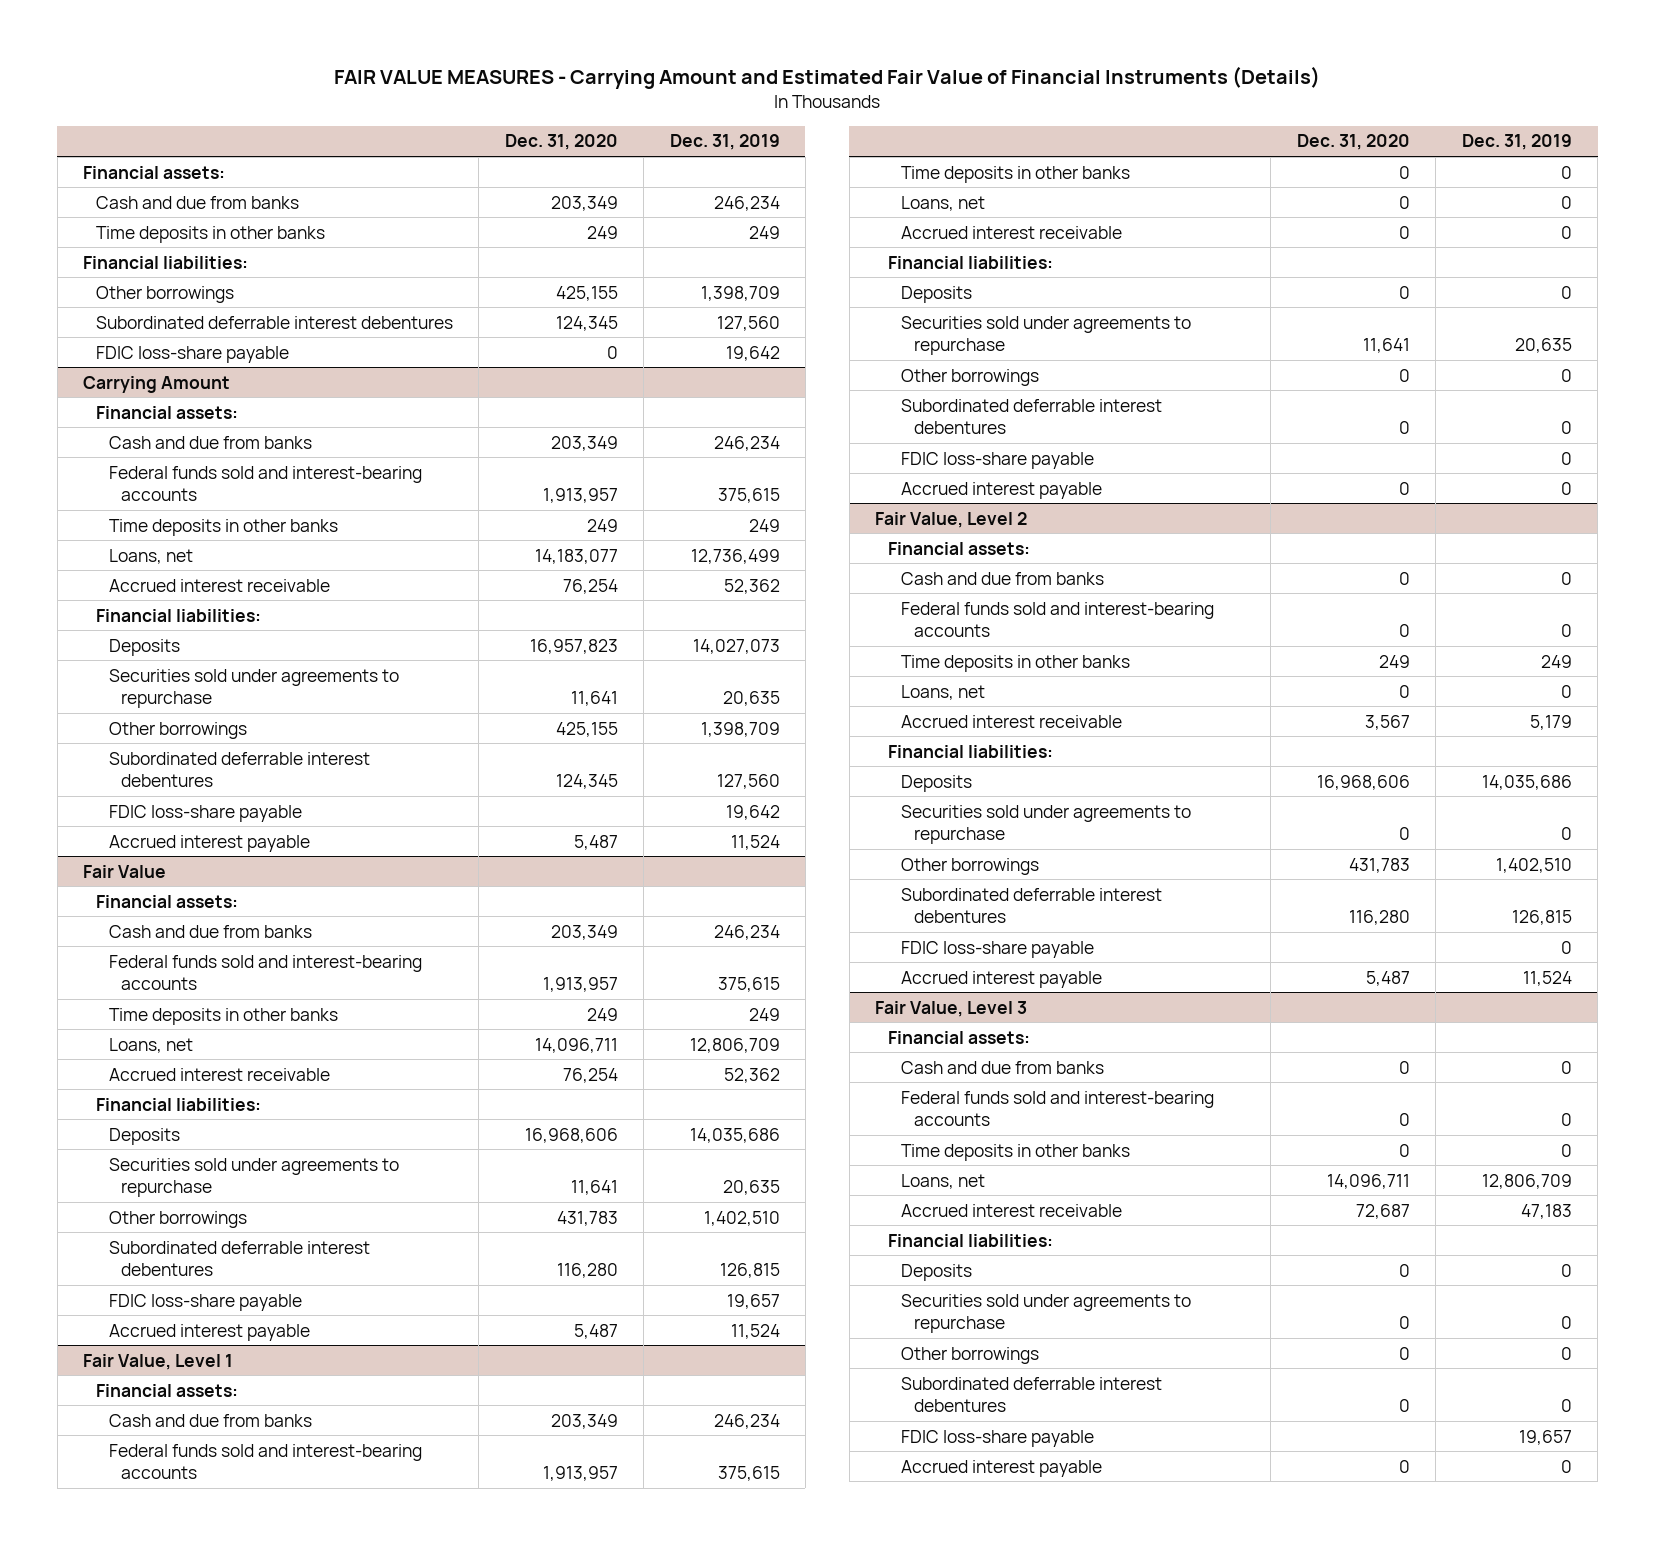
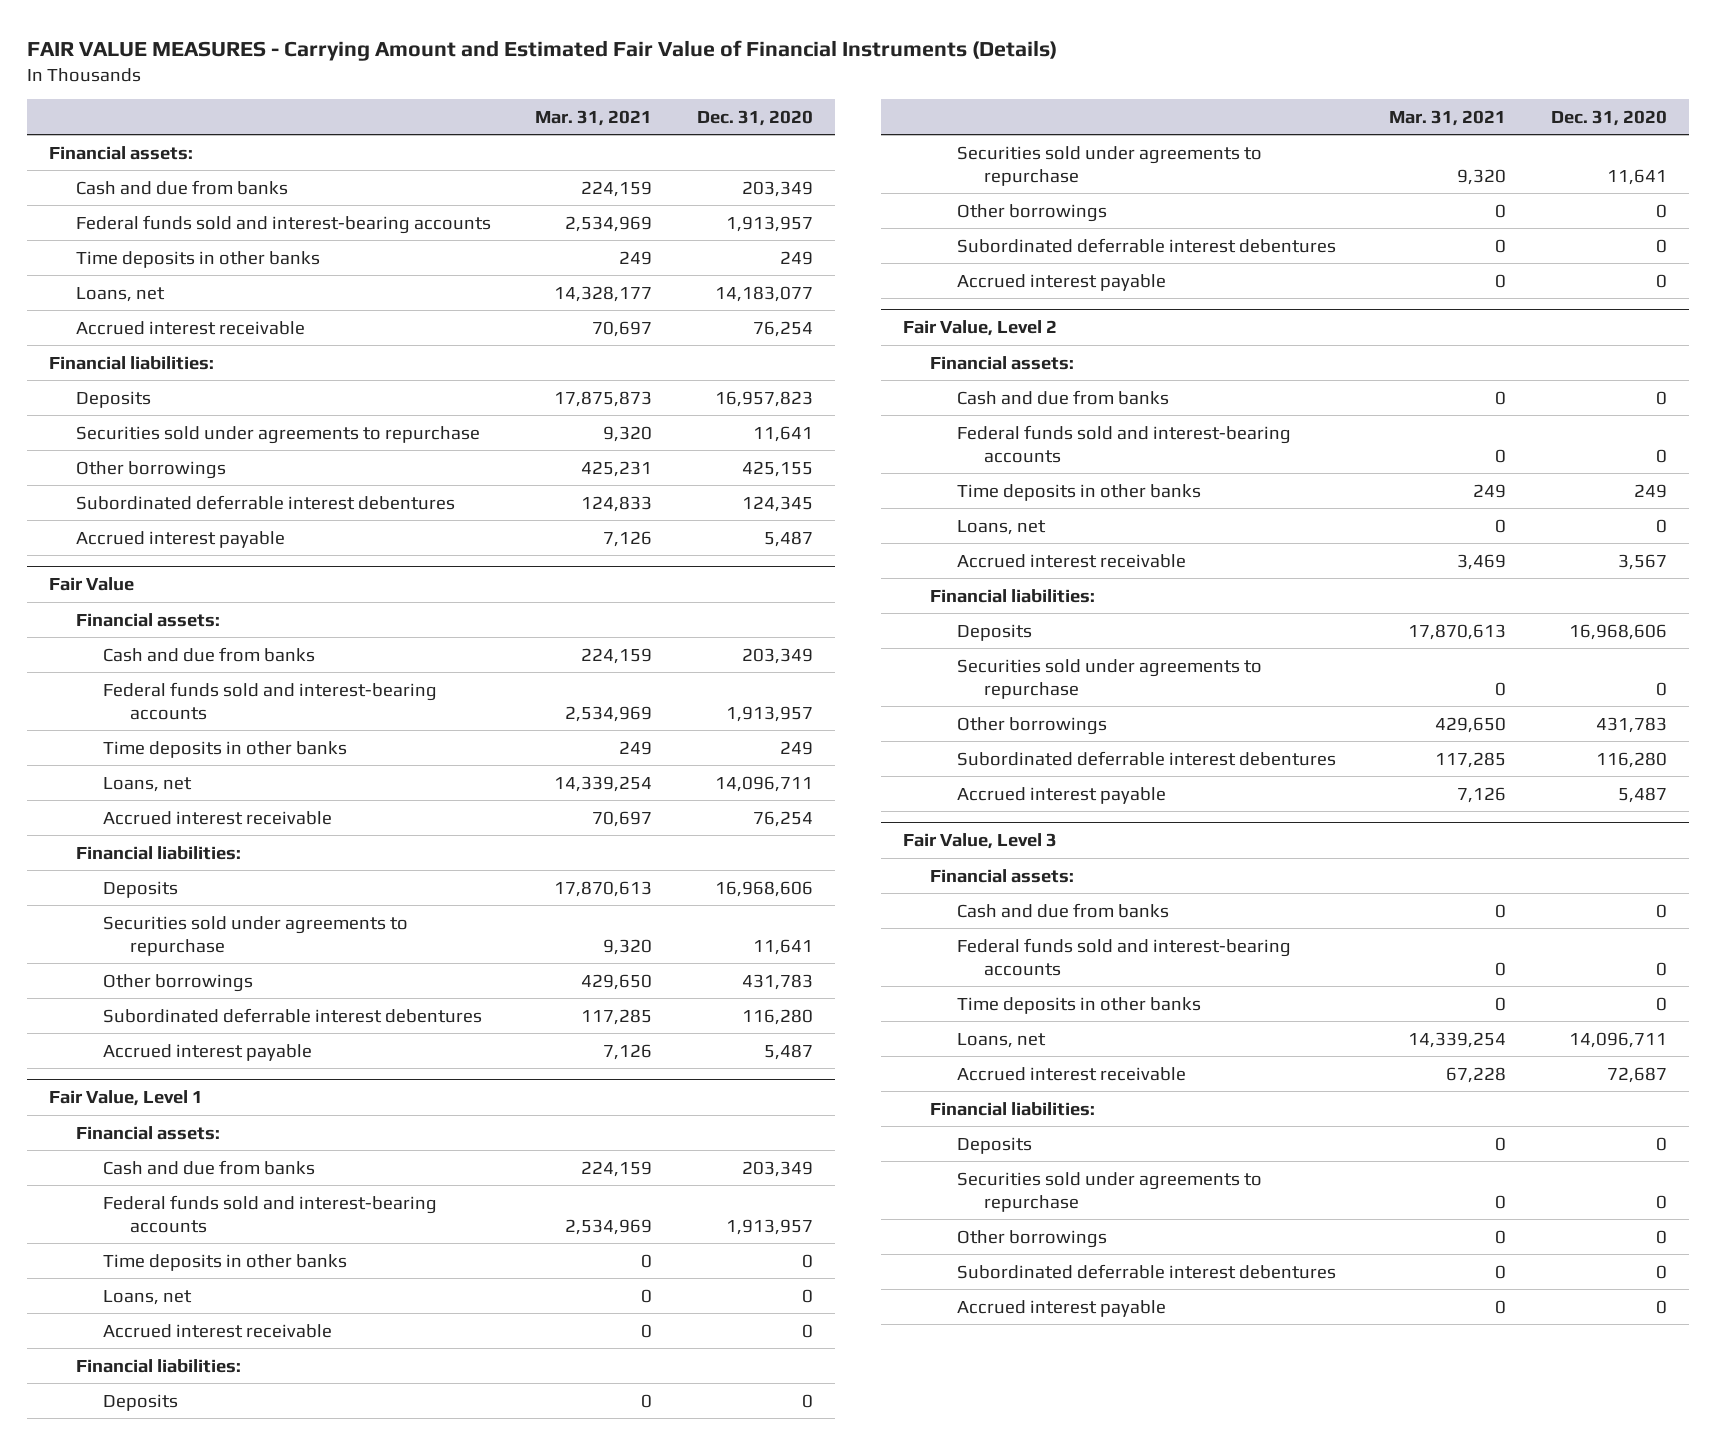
- | Dec. 31, 2020 | Dec. 31, 2019
+ | Mar. 31, 2021 | Dec. 31, 2020
- Time deposits in other banks | 249 | 249
- Financial liabilities:
- Other borrowings | 425,155 | 1,398,709
- Subordinated deferrable interest debentures | 124,345 | 127,560
- FDIC loss-share payable | 0 | 19,642
- Carrying Amount
- Financial assets:
- Cash and due from banks | 203,349 | 246,234
- FDIC loss-share payable | | 19,642
@ Fair Value
- FDIC loss-share payable | | 19,657
@ Fair Value, Level 1
- FDIC loss-share payable | | 0
@ Fair Value, Level 2
- FDIC loss-share payable | | 0
@ Fair Value, Level 3
- FDIC loss-share payable | | 19,657

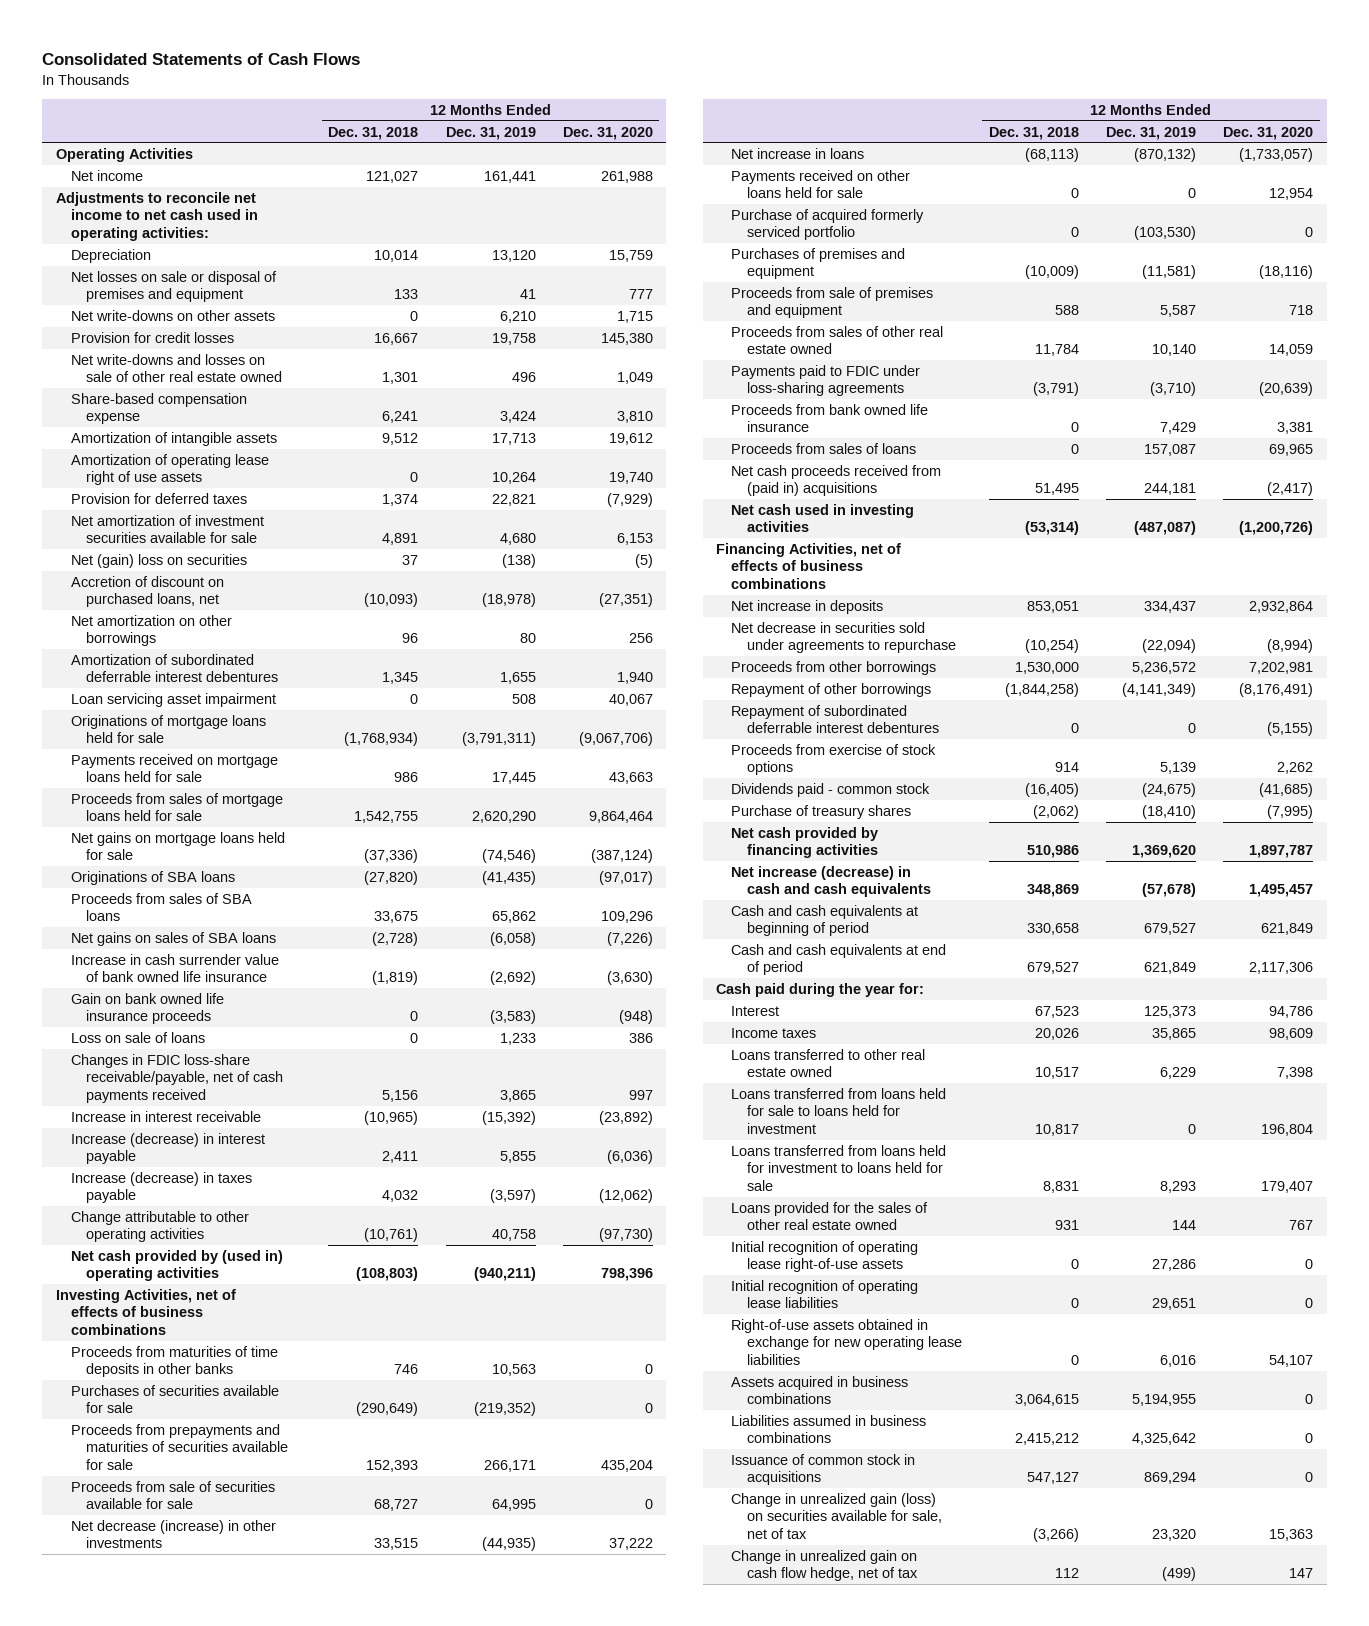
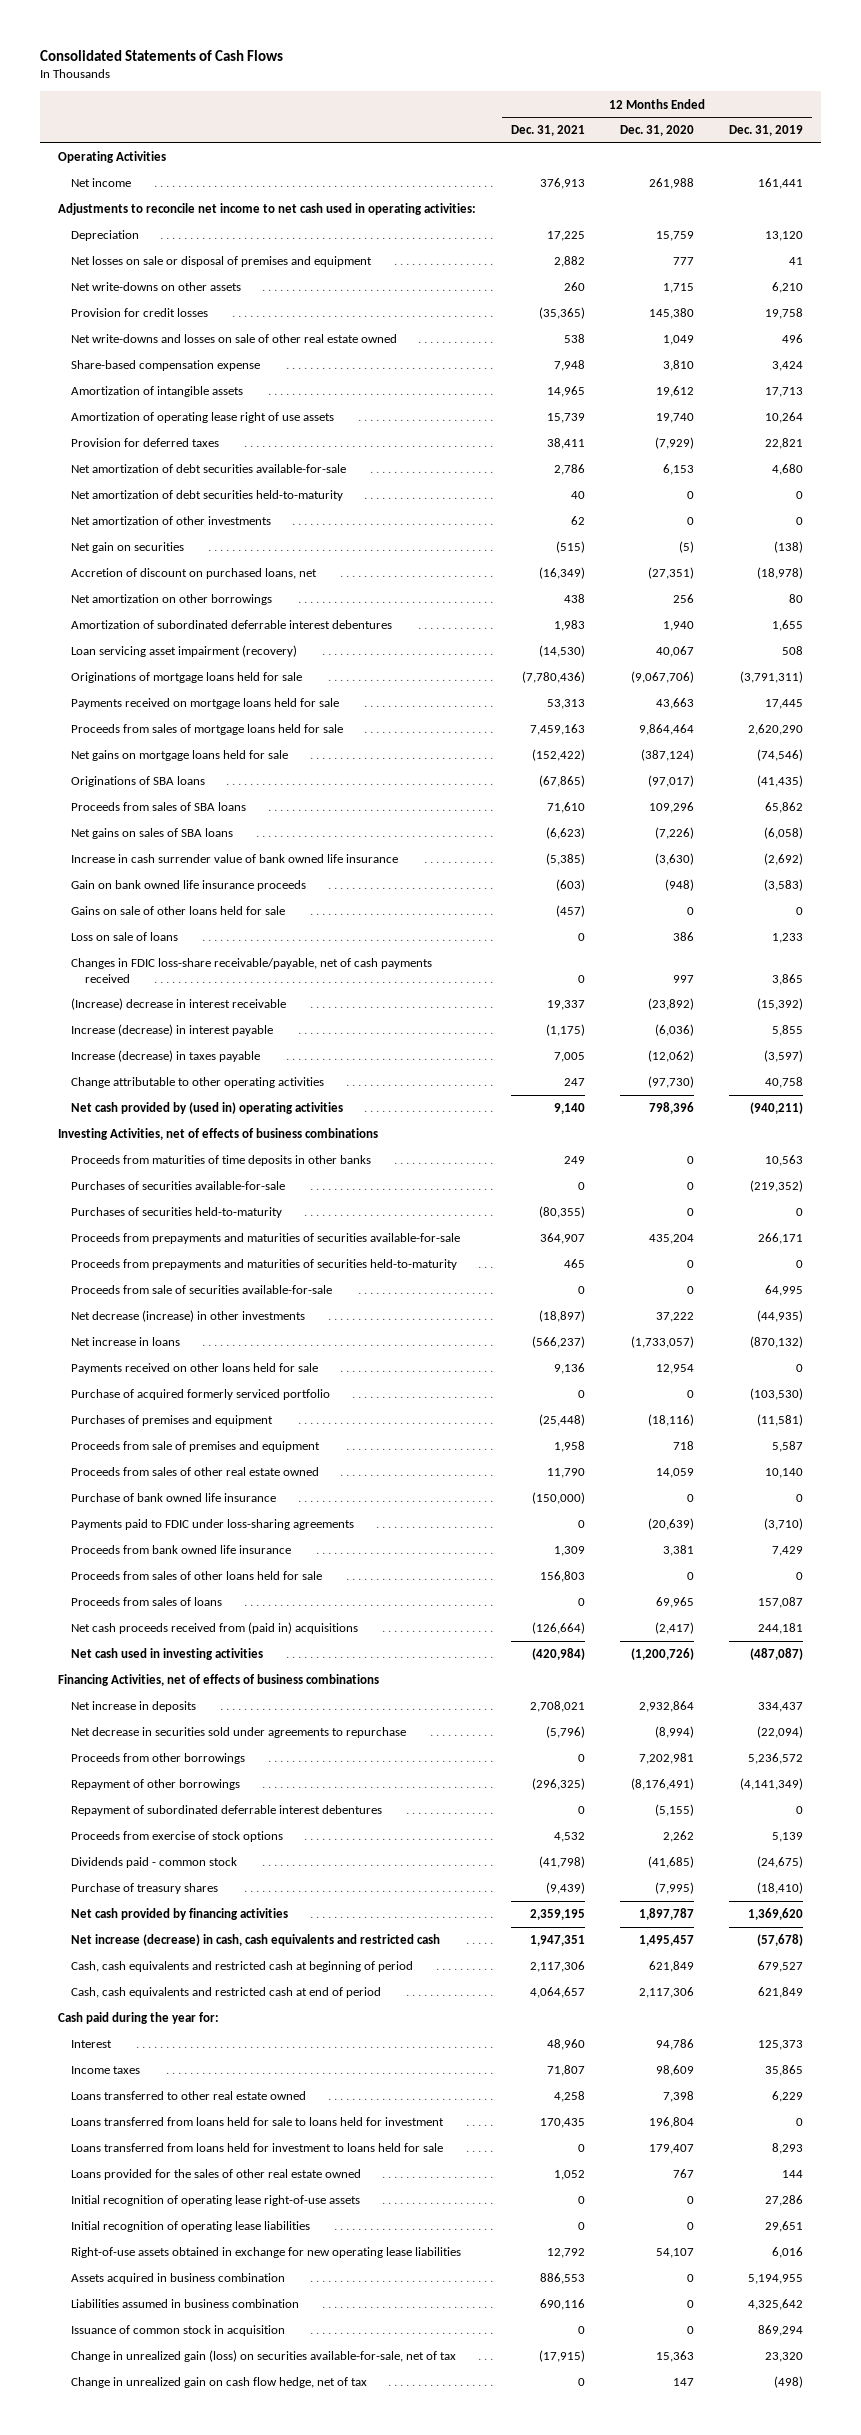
- | 12 Months Ended Dec. 31, 2018 | 12 Months Ended Dec. 31, 2019 | 12 Months Ended Dec. 31, 2020
+ | 12 Months Ended Dec. 31, 2021 | 12 Months Ended Dec. 31, 2020 | 12 Months Ended Dec. 31, 2019
- Net amortization of investment securities available for sale | 4,891 | 4,680 | 6,153
- Net (gain) loss on securities | 37 | (138) | (5)
+ Net amortization of debt securities available-for-sale | 2,786 | 6,153 | 4,680
+ Net amortization of debt securities held-to-maturity | 40 | 0 | 0
+ Net amortization of other investments | 62 | 0 | 0
+ Net gain on securities | (515) | (5) | (138)
- Loan servicing asset impairment | 0 | 508 | 40,067
+ Loan servicing asset impairment (recovery) | (14,530) | 40,067 | 508
+ Gains on sale of other loans held for sale | (457) | 0 | 0
- Increase in interest receivable | (10,965) | (15,392) | (23,892)
+ (Increase) decrease in interest receivable | 19,337 | (23,892) | (15,392)
- Purchases of securities available for sale | (290,649) | (219,352) | 0
- Proceeds from prepayments and maturities of securities available for sale | 152,393 | 266,171 | 435,204
- Proceeds from sale of securities available for sale | 68,727 | 64,995 | 0
+ Purchases of securities available-for-sale | 0 | 0 | (219,352)
+ Purchases of securities held-to-maturity | (80,355) | 0 | 0
+ Proceeds from prepayments and maturities of securities available-for-sale | 364,907 | 435,204 | 266,171
+ Proceeds from prepayments and maturities of securities held-to-maturity | 465 | 0 | 0
+ Proceeds from sale of securities available-for-sale | 0 | 0 | 64,995
+ Purchase of bank owned life insurance | (150,000) | 0 | 0
+ Proceeds from sales of other loans held for sale | 156,803 | 0 | 0
- Net increase (decrease) in cash and cash equivalents | 348,869 | (57,678) | 1,495,457
- Cash and cash equivalents at beginning of period | 330,658 | 679,527 | 621,849
- Cash and cash equivalents at end of period | 679,527 | 621,849 | 2,117,306
+ Net increase (decrease) in cash, cash equivalents and restricted cash | 1,947,351 | 1,495,457 | (57,678)
+ Cash, cash equivalents and restricted cash at beginning of period | 2,117,306 | 621,849 | 679,527
+ Cash, cash equivalents and restricted cash at end of period | 4,064,657 | 2,117,306 | 621,849
- Assets acquired in business combinations | 3,064,615 | 5,194,955 | 0
- Liabilities assumed in business combinations | 2,415,212 | 4,325,642 | 0
- Issuance of common stock in acquisitions | 547,127 | 869,294 | 0
- Change in unrealized gain (loss) on securities available for sale, net of tax | (3,266) | 23,320 | 15,363
- Change in unrealized gain on cash flow hedge, net of tax | 112 | (499) | 147
+ Assets acquired in business combination | 886,553 | 0 | 5,194,955
+ Liabilities assumed in business combination | 690,116 | 0 | 4,325,642
+ Issuance of common stock in acquisition | 0 | 0 | 869,294
+ Change in unrealized gain (loss) on securities available-for-sale, net of tax | (17,915) | 15,363 | 23,320
+ Change in unrealized gain on cash flow hedge, net of tax | 0 | 147 | (498)

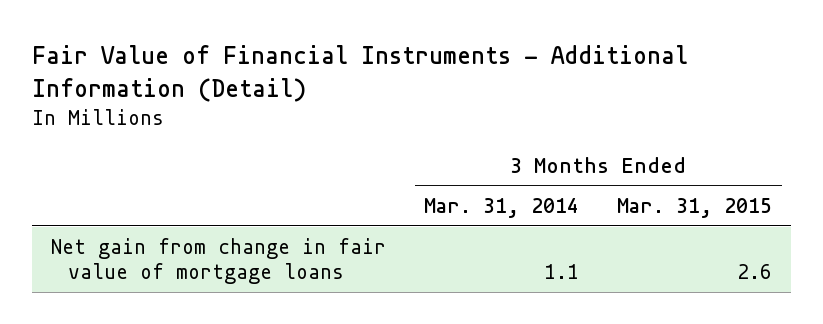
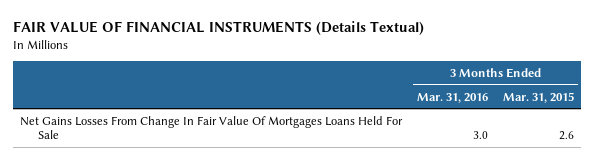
- Fair Value of Financial Instruments - Additional Information (Detail)
+ FAIR VALUE OF FINANCIAL INSTRUMENTS (Details Textual)
- | 3 Months Ended Mar. 31, 2014 | 3 Months Ended Mar. 31, 2015
+ | 3 Months Ended Mar. 31, 2016 | 3 Months Ended Mar. 31, 2015
- Net gain from change in fair value of mortgage loans | 1.1 | 2.6
+ Net Gains Losses From Change In Fair Value Of Mortgages Loans Held For Sale | 3.0 | 2.6

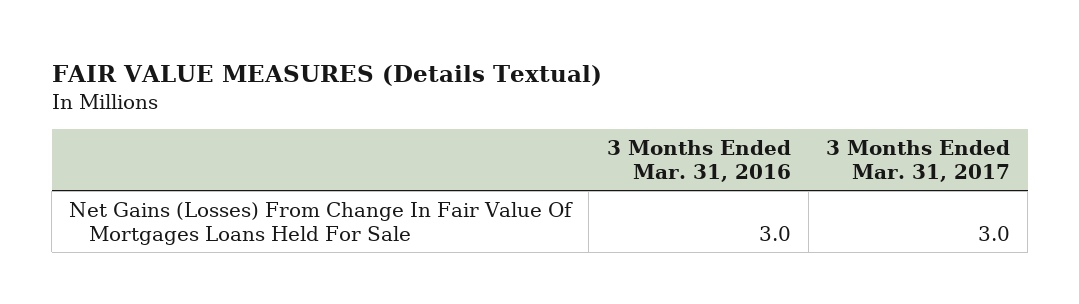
- FAIR VALUE OF FINANCIAL INSTRUMENTS (Details Textual)
+ FAIR VALUE MEASURES (Details Textual)
- | 3 Months Ended Mar. 31, 2016 | 3 Months Ended Mar. 31, 2015
+ | 3 Months Ended Mar. 31, 2016 | 3 Months Ended Mar. 31, 2017
- Net Gains Losses From Change In Fair Value Of Mortgages Loans Held For Sale | 3.0 | 2.6
+ Net Gains (Losses) From Change In Fair Value Of Mortgages Loans Held For Sale | 3.0 | 3.0

